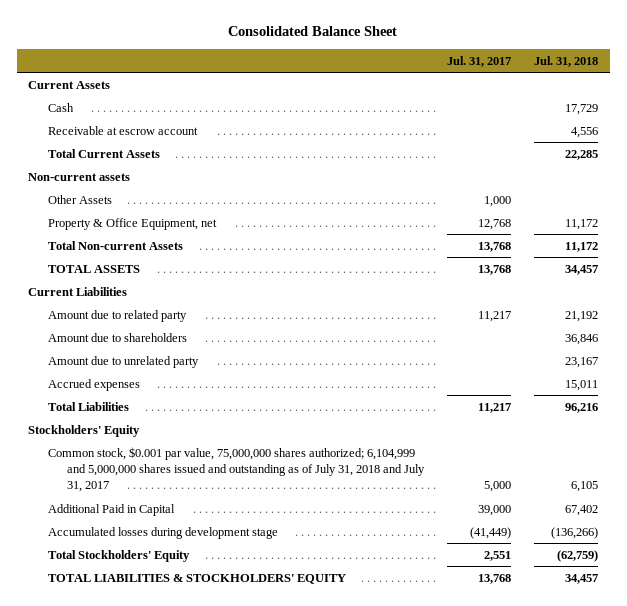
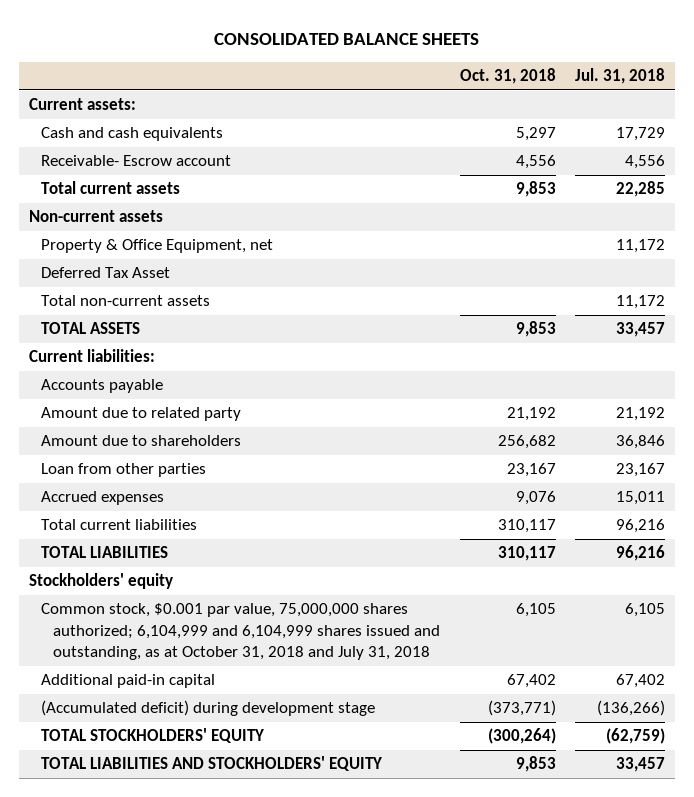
- Consolidated Balance Sheet
+ CONSOLIDATED BALANCE SHEETS
- | Jul. 31, 2017 | Jul. 31, 2018
+ | Oct. 31, 2018 | Jul. 31, 2018
- Current Assets
- Cash | | 17,729
- Receivable at escrow account | | 4,556
- Total Current Assets | | 22,285
+ Current assets:
+ Cash and cash equivalents | 5,297 | 17,729
+ Receivable- Escrow account | 4,556 | 4,556
+ Total current assets | 9,853 | 22,285
- Other Assets | 1,000 |
- Total Non-current Assets | 13,768 | 11,172
- TOTAL ASSETS | 13,768 | 34,457
- Current Liabilities
+ Deferred Tax Asset
+ Total non-current assets | | 11,172
+ TOTAL ASSETS | 9,853 | 33,457
+ Current liabilities:
+ Accounts payable
- Amount due to unrelated party | | 23,167
+ Loan from other parties | 23,167 | 23,167
- Total Liabilities | 11,217 | 96,216
- Stockholders' Equity
- Common stock, $0.001 par value, 75,000,000 shares authorized; 6,104,999 and 5,000,000 shares issued and outstanding as of July 31, 2018 and July 31, 2017 | 5,000 | 6,105
- Additional Paid in Capital | 39,000 | 67,402
- Accumulated losses during development stage | (41,449) | (136,266)
- Total Stockholders' Equity | 2,551 | (62,759)
- TOTAL LIABILITIES & STOCKHOLDERS' EQUITY | 13,768 | 34,457
+ Total current liabilities | 310,117 | 96,216
+ TOTAL LIABILITIES | 310,117 | 96,216
+ Stockholders' equity
+ Common stock, $0.001 par value, 75,000,000 shares authorized; 6,104,999 and 6,104,999 shares issued and outstanding, as at October 31, 2018 and July 31, 2018 | 6,105 | 6,105
+ Additional paid-in capital | 67,402 | 67,402
+ (Accumulated deficit) during development stage | (373,771) | (136,266)
+ TOTAL STOCKHOLDERS' EQUITY | (300,264) | (62,759)
+ TOTAL LIABILITIES AND STOCKHOLDERS' EQUITY | 9,853 | 33,457

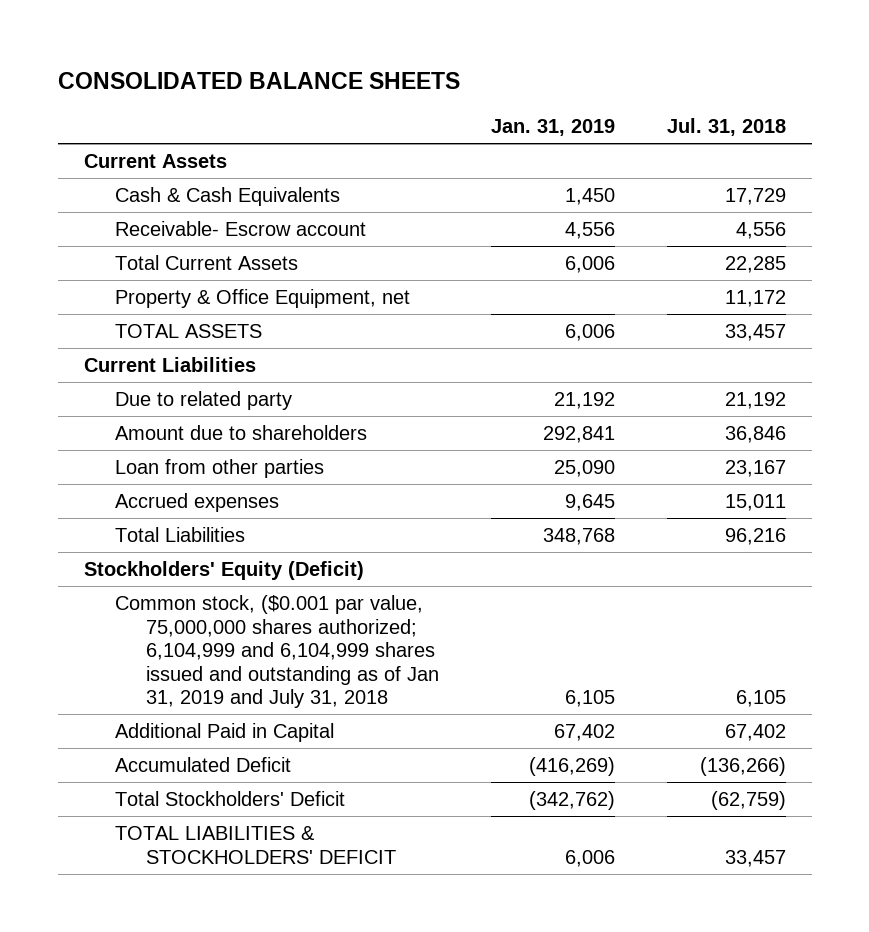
- | Oct. 31, 2018 | Jul. 31, 2018
+ | Jan. 31, 2019 | Jul. 31, 2018
- Current assets:
- Cash and cash equivalents | 5,297 | 17,729
+ Current Assets
+ Cash & Cash Equivalents | 1,450 | 17,729
- Total current assets | 9,853 | 22,285
- Non-current assets
+ Total Current Assets | 6,006 | 22,285
- Deferred Tax Asset
- Total non-current assets | | 11,172
- Current liabilities:
- Accounts payable
- Amount due to related party | 21,192 | 21,192
+ Current Liabilities
+ Due to related party | 21,192 | 21,192
- Total current liabilities | 310,117 | 96,216
- TOTAL LIABILITIES | 310,117 | 96,216
- Stockholders' equity
- Common stock, $0.001 par value, 75,000,000 shares authorized; 6,104,999 and 6,104,999 shares issued and outstanding, as at October 31, 2018 and July 31, 2018 | 6,105 | 6,105
- Additional paid-in capital | 67,402 | 67,402
- (Accumulated deficit) during development stage | (373,771) | (136,266)
- TOTAL STOCKHOLDERS' EQUITY | (300,264) | (62,759)
- TOTAL LIABILITIES AND STOCKHOLDERS' EQUITY | 9,853 | 33,457
+ Total Liabilities | 348,768 | 96,216
+ Stockholders' Equity (Deficit)
+ Common stock, ($0.001 par value, 75,000,000 shares authorized; 6,104,999 and 6,104,999 shares issued and outstanding as of Jan 31, 2019 and July 31, 2018 | 6,105 | 6,105
+ Additional Paid in Capital | 67,402 | 67,402
+ Accumulated Deficit | (416,269) | (136,266)
+ Total Stockholders' Deficit | (342,762) | (62,759)
+ TOTAL LIABILITIES & STOCKHOLDERS' DEFICIT | 6,006 | 33,457

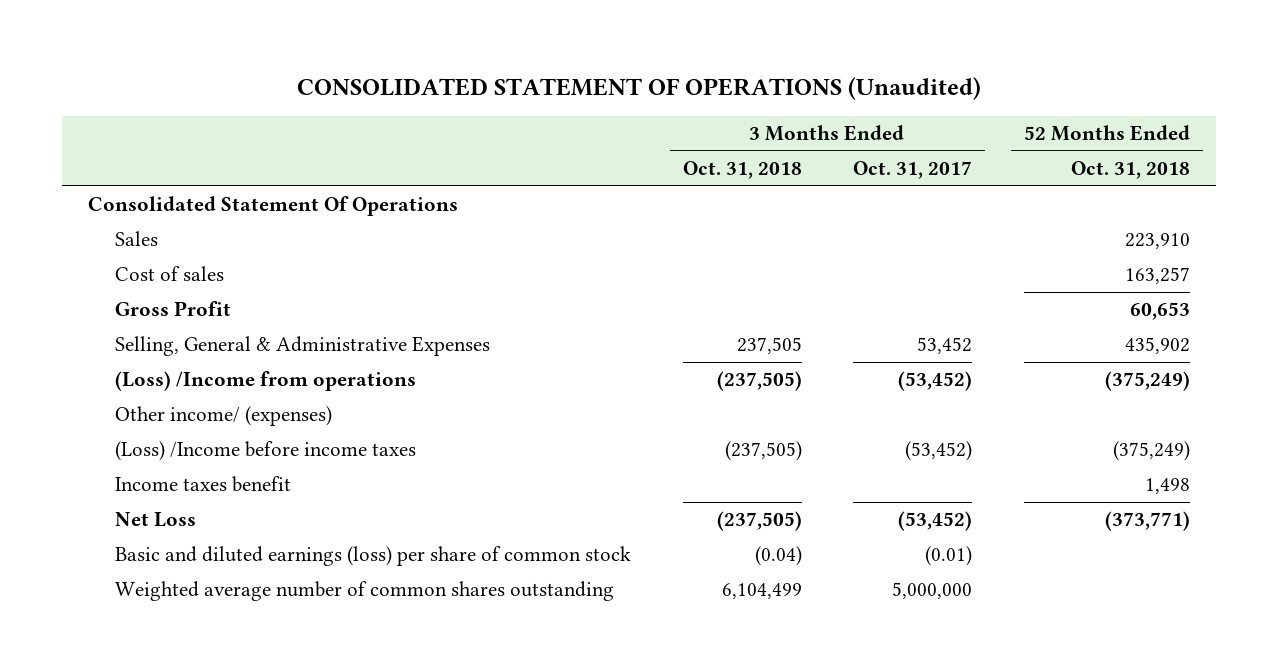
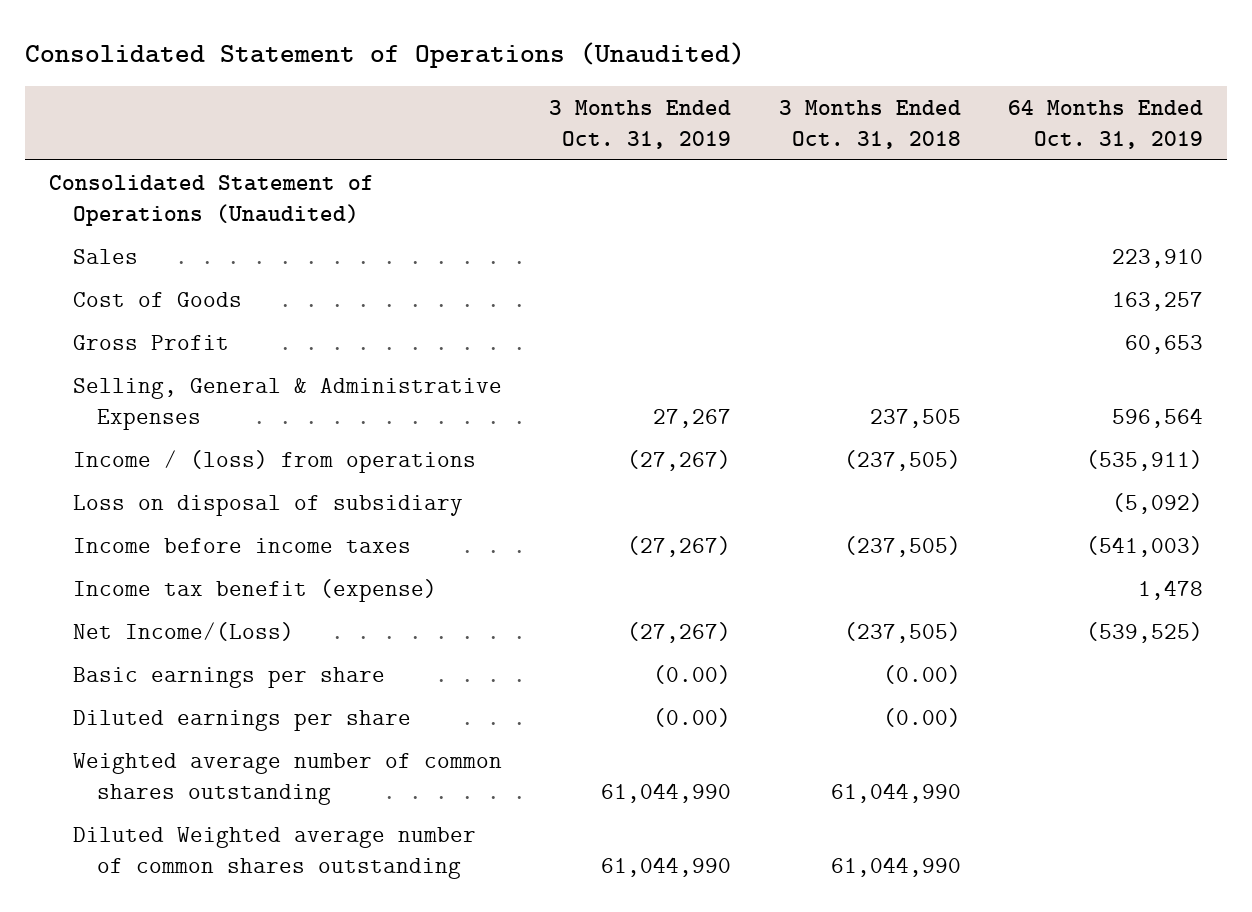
- CONSOLIDATED STATEMENT OF OPERATIONS (Unaudited)
+ Consolidated Statement of Operations (Unaudited)
- | 3 Months Ended Oct. 31, 2018 | 3 Months Ended Oct. 31, 2017 | 52 Months Ended Oct. 31, 2018
+ | 3 Months Ended Oct. 31, 2019 | 3 Months Ended Oct. 31, 2018 | 64 Months Ended Oct. 31, 2019
- Consolidated Statement Of Operations
+ Consolidated Statement of Operations (Unaudited)
- Cost of sales | | | 163,257
+ Cost of Goods | | | 163,257
- (Loss) /Income from operations | (237,505) | (53,452) | (375,249)
- Other income/ (expenses)
- (Loss) /Income before income taxes | (237,505) | (53,452) | (375,249)
- Income taxes benefit | | | 1,498
- Net Loss | (237,505) | (53,452) | (373,771)
- Basic and diluted earnings (loss) per share of common stock | (0.04) | (0.01) |
- Weighted average number of common shares outstanding | 6,104,499 | 5,000,000 |
+ Income / (loss) from operations | (27,267) | (237,505) | (535,911)
+ Loss on disposal of subsidiary | | | (5,092)
+ Income before income taxes | (27,267) | (237,505) | (541,003)
+ Income tax benefit (expense) | | | 1,478
+ Net Income/(Loss) | (27,267) | (237,505) | (539,525)
+ Basic earnings per share | (0.00) | (0.00) |
+ Diluted earnings per share | (0.00) | (0.00) |
+ Weighted average number of common shares outstanding | 61,044,990 | 61,044,990 |
+ Diluted Weighted average number of common shares outstanding | 61,044,990 | 61,044,990 |

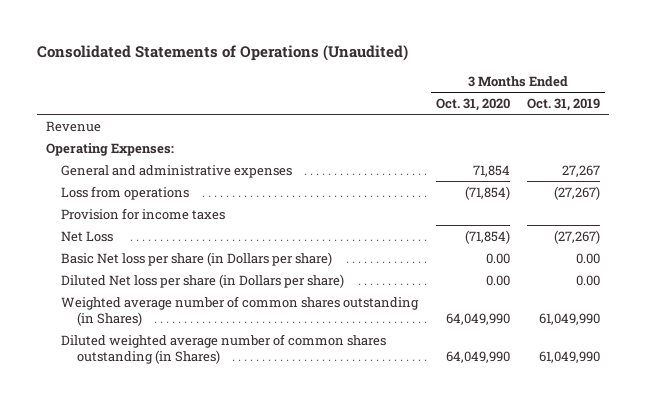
- Consolidated Statement of Operations (Unaudited)
+ Consolidated Statements of Operations (Unaudited)
- | 3 Months Ended Oct. 31, 2019 | 3 Months Ended Oct. 31, 2018 | 64 Months Ended Oct. 31, 2019
+ | 3 Months Ended Oct. 31, 2020 | 3 Months Ended Oct. 31, 2019
- Consolidated Statement of Operations (Unaudited)
- Sales | | | 223,910
- Cost of Goods | | | 163,257
- Gross Profit | | | 60,653
- Selling, General & Administrative Expenses | 27,267 | 237,505 | 596,564
- Income / (loss) from operations | (27,267) | (237,505) | (535,911)
- Loss on disposal of subsidiary | | | (5,092)
- Income before income taxes | (27,267) | (237,505) | (541,003)
- Income tax benefit (expense) | | | 1,478
- Net Income/(Loss) | (27,267) | (237,505) | (539,525)
- Basic earnings per share | (0.00) | (0.00) |
- Diluted earnings per share | (0.00) | (0.00) |
- Weighted average number of common shares outstanding | 61,044,990 | 61,044,990 |
- Diluted Weighted average number of common shares outstanding | 61,044,990 | 61,044,990 |
+ Revenue
+ Operating Expenses:
+ General and administrative expenses | 71,854 | 27,267
+ Loss from operations | (71,854) | (27,267)
+ Provision for income taxes
+ Net Loss | (71,854) | (27,267)
+ Basic Net loss per share (in Dollars per share) | 0.00 | 0.00
+ Diluted Net loss per share (in Dollars per share) | 0.00 | 0.00
+ Weighted average number of common shares outstanding (in Shares) | 64,049,990 | 61,049,990
+ Diluted weighted average number of common shares outstanding (in Shares) | 64,049,990 | 61,049,990

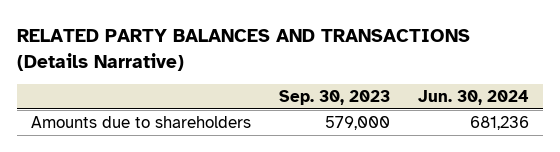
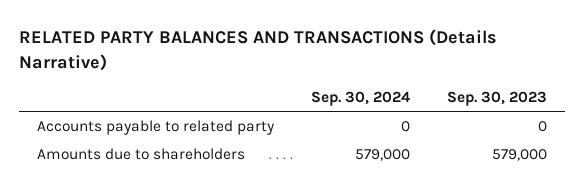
- | Sep. 30, 2023 | Jun. 30, 2024
+ | Sep. 30, 2024 | Sep. 30, 2023
+ Accounts payable to related party | 0 | 0

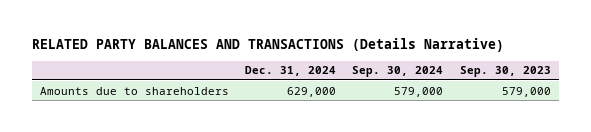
- | Sep. 30, 2024 | Sep. 30, 2023
+ | Dec. 31, 2024 | Sep. 30, 2024 | Sep. 30, 2023
- Accounts payable to related party | 0 | 0

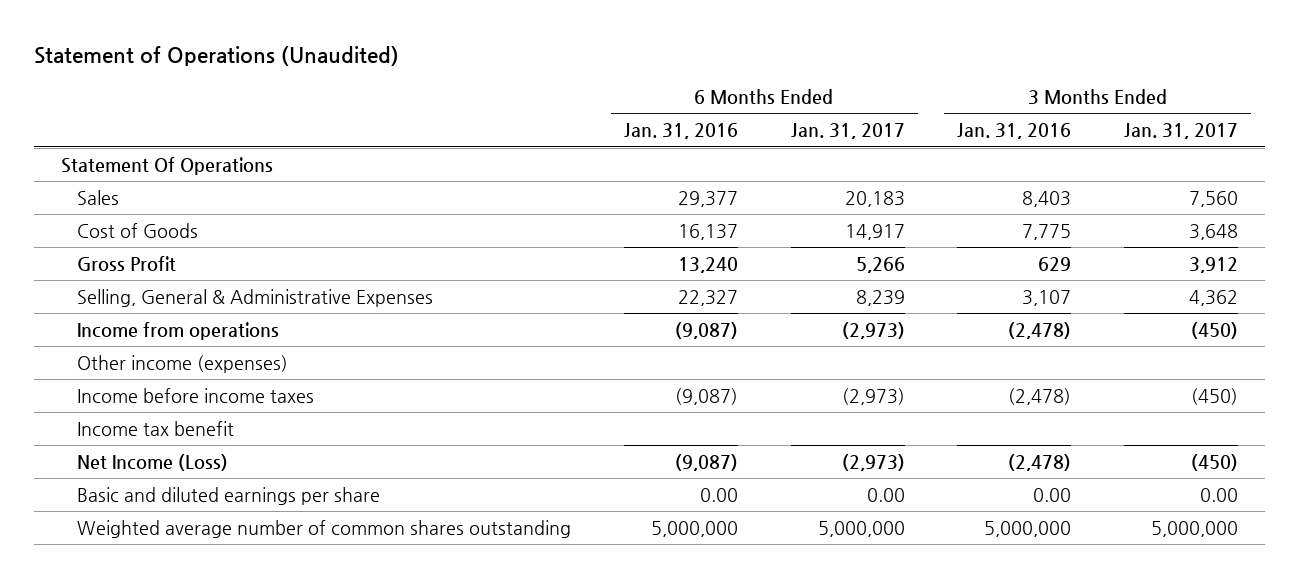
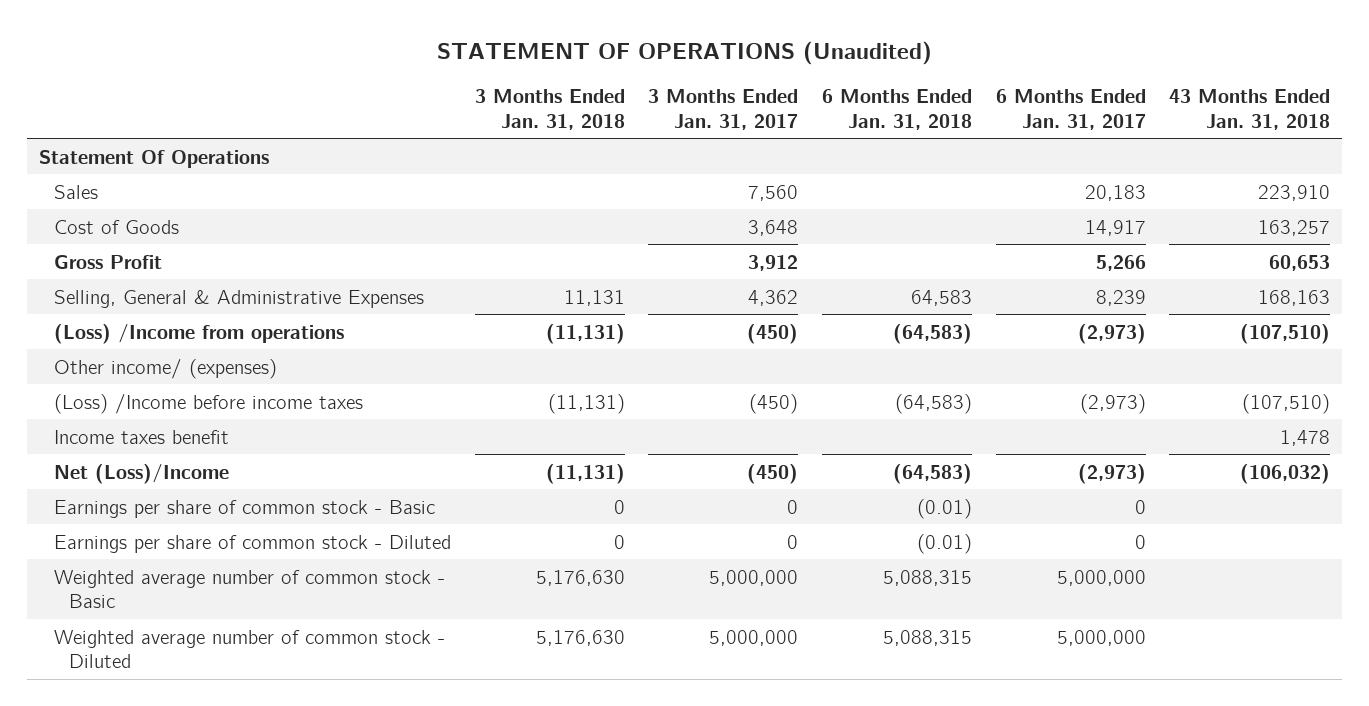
- Statement of Operations (Unaudited)
+ STATEMENT OF OPERATIONS (Unaudited)
- | 6 Months Ended Jan. 31, 2016 | 6 Months Ended Jan. 31, 2017 | 3 Months Ended Jan. 31, 2016 | 3 Months Ended Jan. 31, 2017
+ | 3 Months Ended Jan. 31, 2018 | 3 Months Ended Jan. 31, 2017 | 6 Months Ended Jan. 31, 2018 | 6 Months Ended Jan. 31, 2017 | 43 Months Ended Jan. 31, 2018
- Income from operations | (9,087) | (2,973) | (2,478) | (450)
- Other income (expenses)
- Income before income taxes | (9,087) | (2,973) | (2,478) | (450)
- Income tax benefit
- Net Income (Loss) | (9,087) | (2,973) | (2,478) | (450)
- Basic and diluted earnings per share | 0.00 | 0.00 | 0.00 | 0.00
- Weighted average number of common shares outstanding | 5,000,000 | 5,000,000 | 5,000,000 | 5,000,000
+ (Loss) /Income from operations | (11,131) | (450) | (64,583) | (2,973) | (107,510)
+ Other income/ (expenses)
+ (Loss) /Income before income taxes | (11,131) | (450) | (64,583) | (2,973) | (107,510)
+ Income taxes benefit | | | | | 1,478
+ Net (Loss)/Income | (11,131) | (450) | (64,583) | (2,973) | (106,032)
+ Earnings per share of common stock - Basic | 0 | 0 | (0.01) | 0 |
+ Earnings per share of common stock - Diluted | 0 | 0 | (0.01) | 0 |
+ Weighted average number of common stock - Basic | 5,176,630 | 5,000,000 | 5,088,315 | 5,000,000 |
+ Weighted average number of common stock - Diluted | 5,176,630 | 5,000,000 | 5,088,315 | 5,000,000 |

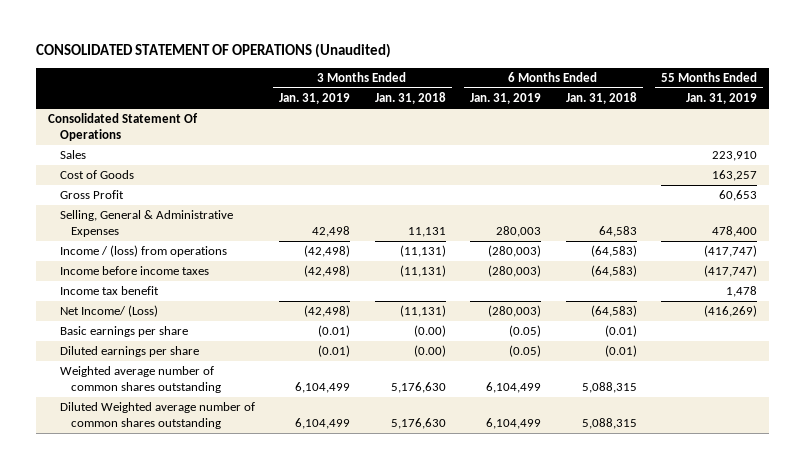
- STATEMENT OF OPERATIONS (Unaudited)
+ CONSOLIDATED STATEMENT OF OPERATIONS (Unaudited)
- | 3 Months Ended Jan. 31, 2018 | 3 Months Ended Jan. 31, 2017 | 6 Months Ended Jan. 31, 2018 | 6 Months Ended Jan. 31, 2017 | 43 Months Ended Jan. 31, 2018
+ | 3 Months Ended Jan. 31, 2019 | 3 Months Ended Jan. 31, 2018 | 6 Months Ended Jan. 31, 2019 | 6 Months Ended Jan. 31, 2018 | 55 Months Ended Jan. 31, 2019
- Statement Of Operations
+ Consolidated Statement Of Operations
- (Loss) /Income from operations | (11,131) | (450) | (64,583) | (2,973) | (107,510)
- Other income/ (expenses)
- (Loss) /Income before income taxes | (11,131) | (450) | (64,583) | (2,973) | (107,510)
- Income taxes benefit | | | | | 1,478
- Net (Loss)/Income | (11,131) | (450) | (64,583) | (2,973) | (106,032)
- Earnings per share of common stock - Basic | 0 | 0 | (0.01) | 0 |
- Earnings per share of common stock - Diluted | 0 | 0 | (0.01) | 0 |
- Weighted average number of common stock - Basic | 5,176,630 | 5,000,000 | 5,088,315 | 5,000,000 |
- Weighted average number of common stock - Diluted | 5,176,630 | 5,000,000 | 5,088,315 | 5,000,000 |
+ Income / (loss) from operations | (42,498) | (11,131) | (280,003) | (64,583) | (417,747)
+ Income before income taxes | (42,498) | (11,131) | (280,003) | (64,583) | (417,747)
+ Income tax benefit | | | | | 1,478
+ Net Income/ (Loss) | (42,498) | (11,131) | (280,003) | (64,583) | (416,269)
+ Basic earnings per share | (0.01) | (0.00) | (0.05) | (0.01) |
+ Diluted earnings per share | (0.01) | (0.00) | (0.05) | (0.01) |
+ Weighted average number of common shares outstanding | 6,104,499 | 5,176,630 | 6,104,499 | 5,088,315 |
+ Diluted Weighted average number of common shares outstanding | 6,104,499 | 5,176,630 | 6,104,499 | 5,088,315 |

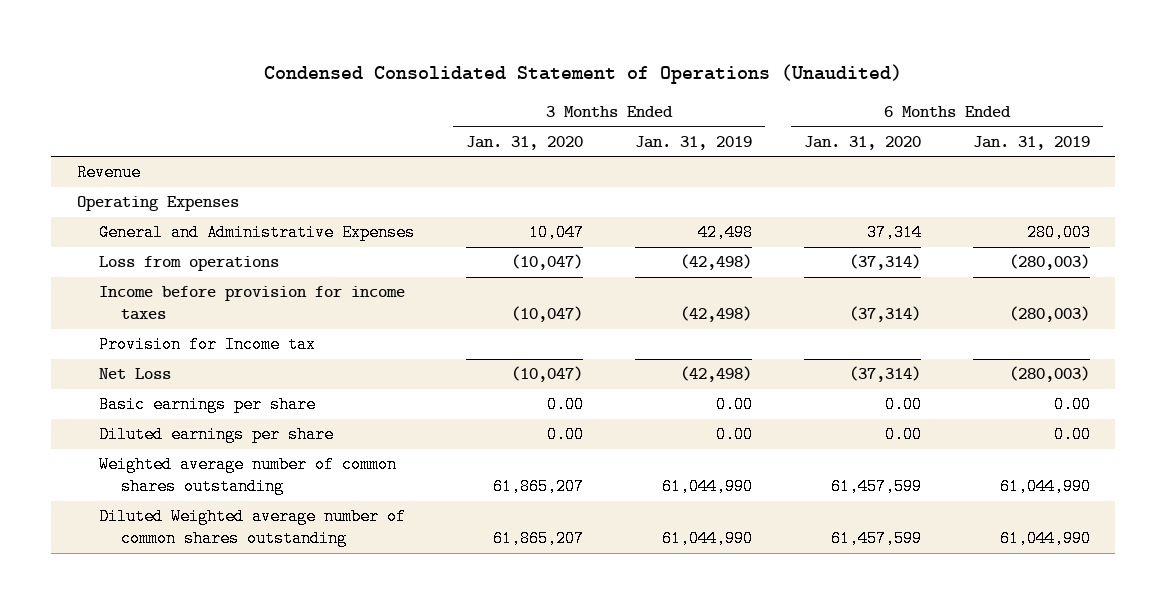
- CONSOLIDATED STATEMENT OF OPERATIONS (Unaudited)
+ Condensed Consolidated Statement of Operations (Unaudited)
- | 3 Months Ended Jan. 31, 2019 | 3 Months Ended Jan. 31, 2018 | 6 Months Ended Jan. 31, 2019 | 6 Months Ended Jan. 31, 2018 | 55 Months Ended Jan. 31, 2019
+ | 3 Months Ended Jan. 31, 2020 | 3 Months Ended Jan. 31, 2019 | 6 Months Ended Jan. 31, 2020 | 6 Months Ended Jan. 31, 2019
- Consolidated Statement Of Operations
- Sales | | | | | 223,910
- Cost of Goods | | | | | 163,257
- Gross Profit | | | | | 60,653
- Selling, General & Administrative Expenses | 42,498 | 11,131 | 280,003 | 64,583 | 478,400
- Income / (loss) from operations | (42,498) | (11,131) | (280,003) | (64,583) | (417,747)
- Income before income taxes | (42,498) | (11,131) | (280,003) | (64,583) | (417,747)
- Income tax benefit | | | | | 1,478
- Net Income/ (Loss) | (42,498) | (11,131) | (280,003) | (64,583) | (416,269)
- Basic earnings per share | (0.01) | (0.00) | (0.05) | (0.01) |
- Diluted earnings per share | (0.01) | (0.00) | (0.05) | (0.01) |
- Weighted average number of common shares outstanding | 6,104,499 | 5,176,630 | 6,104,499 | 5,088,315 |
- Diluted Weighted average number of common shares outstanding | 6,104,499 | 5,176,630 | 6,104,499 | 5,088,315 |
+ Revenue
+ Operating Expenses
+ General and Administrative Expenses | 10,047 | 42,498 | 37,314 | 280,003
+ Loss from operations | (10,047) | (42,498) | (37,314) | (280,003)
+ Income before provision for income taxes | (10,047) | (42,498) | (37,314) | (280,003)
+ Provision for Income tax
+ Net Loss | (10,047) | (42,498) | (37,314) | (280,003)
+ Basic earnings per share | 0.00 | 0.00 | 0.00 | 0.00
+ Diluted earnings per share | 0.00 | 0.00 | 0.00 | 0.00
+ Weighted average number of common shares outstanding | 61,865,207 | 61,044,990 | 61,457,599 | 61,044,990
+ Diluted Weighted average number of common shares outstanding | 61,865,207 | 61,044,990 | 61,457,599 | 61,044,990

